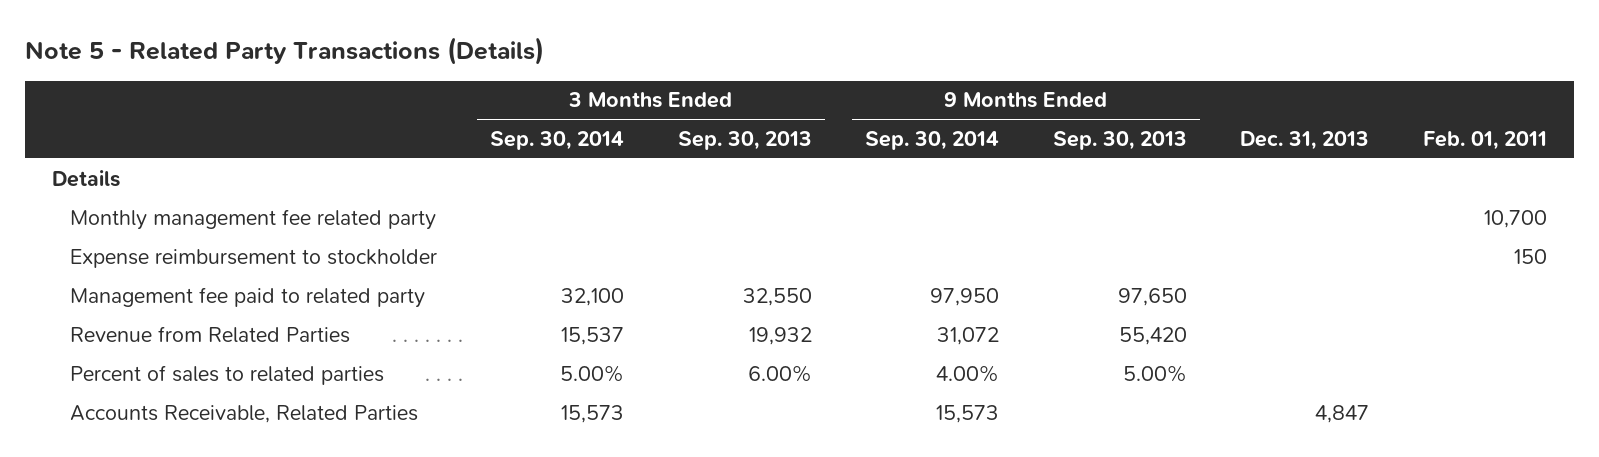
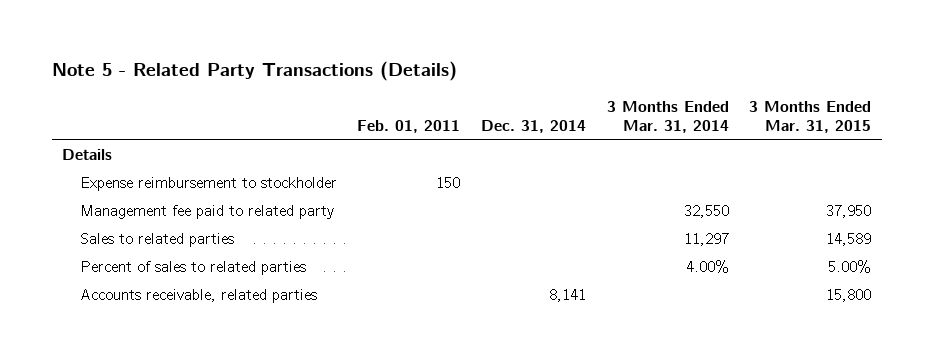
- | 3 Months Ended Sep. 30, 2014 | 3 Months Ended Sep. 30, 2013 | 9 Months Ended Sep. 30, 2014 | 9 Months Ended Sep. 30, 2013 | Dec. 31, 2013 | Feb. 01, 2011
+ | Feb. 01, 2011 | Dec. 31, 2014 | 3 Months Ended Mar. 31, 2014 | 3 Months Ended Mar. 31, 2015
- Monthly management fee related party | | | | | | 10,700
- Revenue from Related Parties | 15,537 | 19,932 | 31,072 | 55,420 | |
+ Sales to related parties | | | 11,297 | 14,589
- Accounts Receivable, Related Parties | 15,573 | | 15,573 | | 4,847 |
+ Accounts receivable, related parties | | 8,141 | | 15,800

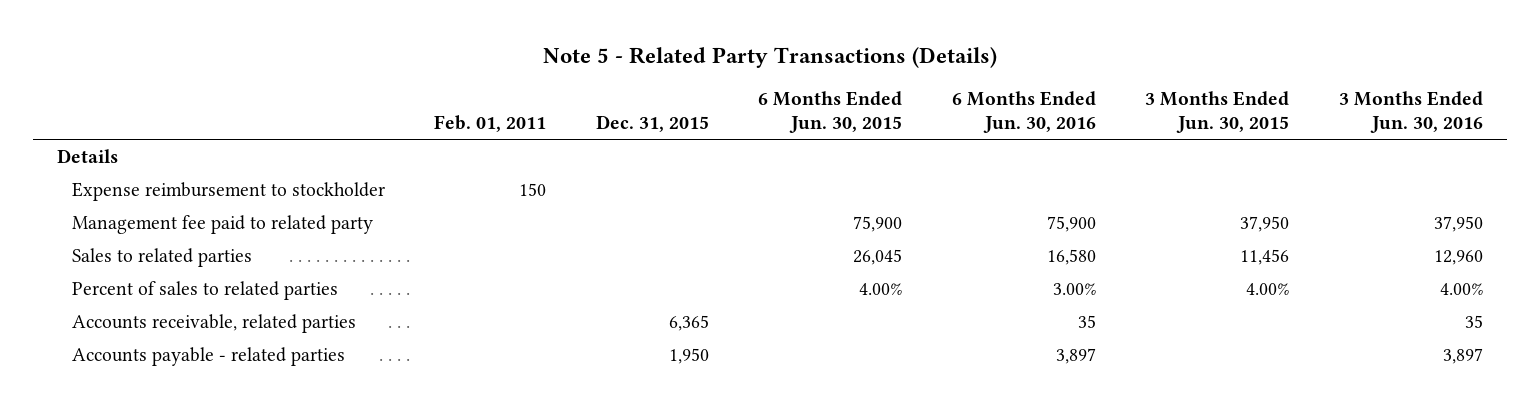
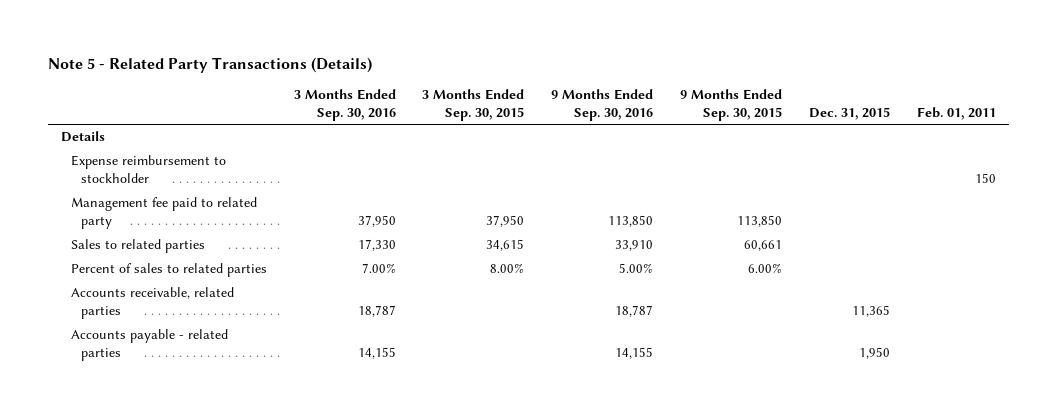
- | Feb. 01, 2011 | Dec. 31, 2015 | 6 Months Ended Jun. 30, 2015 | 6 Months Ended Jun. 30, 2016 | 3 Months Ended Jun. 30, 2015 | 3 Months Ended Jun. 30, 2016
+ | 3 Months Ended Sep. 30, 2016 | 3 Months Ended Sep. 30, 2015 | 9 Months Ended Sep. 30, 2016 | 9 Months Ended Sep. 30, 2015 | Dec. 31, 2015 | Feb. 01, 2011
- Accounts receivable, related parties | | 6,365 | | 35 | | 35
+ Accounts receivable, related parties | 18,787 | | 18,787 | | 11,365 |

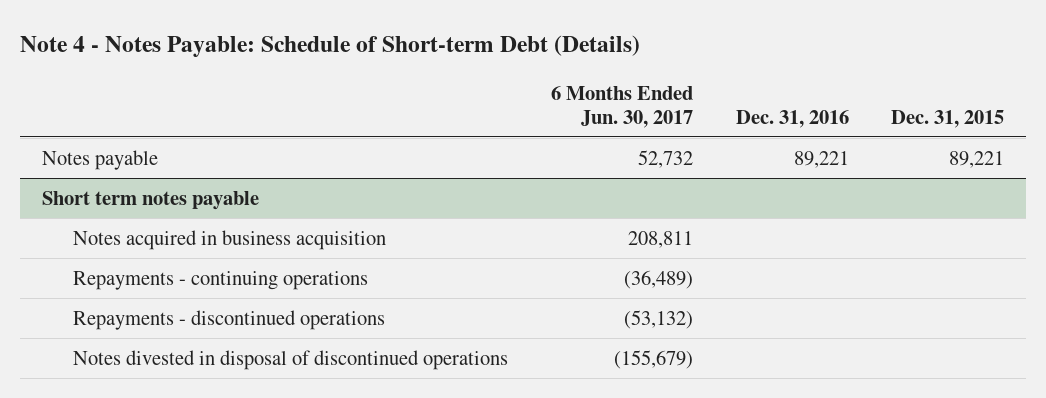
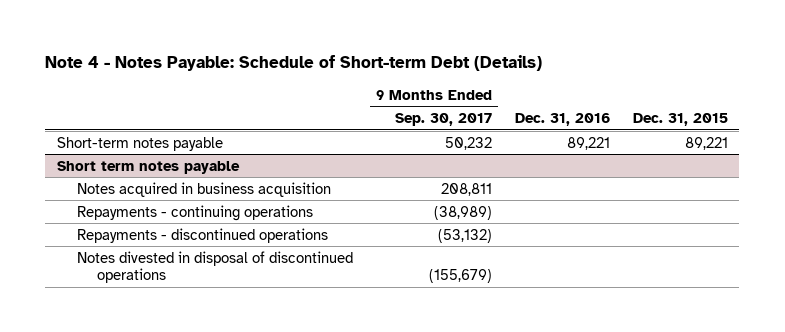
- | 6 Months Ended Jun. 30, 2017 | Dec. 31, 2016 | Dec. 31, 2015
+ | 9 Months Ended Sep. 30, 2017 | Dec. 31, 2016 | Dec. 31, 2015
- Notes payable | 52,732 | 89,221 | 89,221
+ Short-term notes payable | 50,232 | 89,221 | 89,221

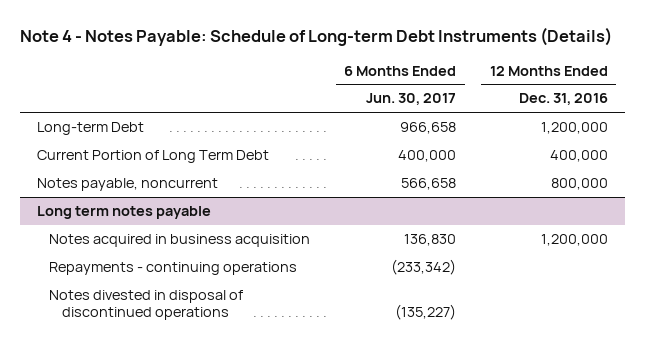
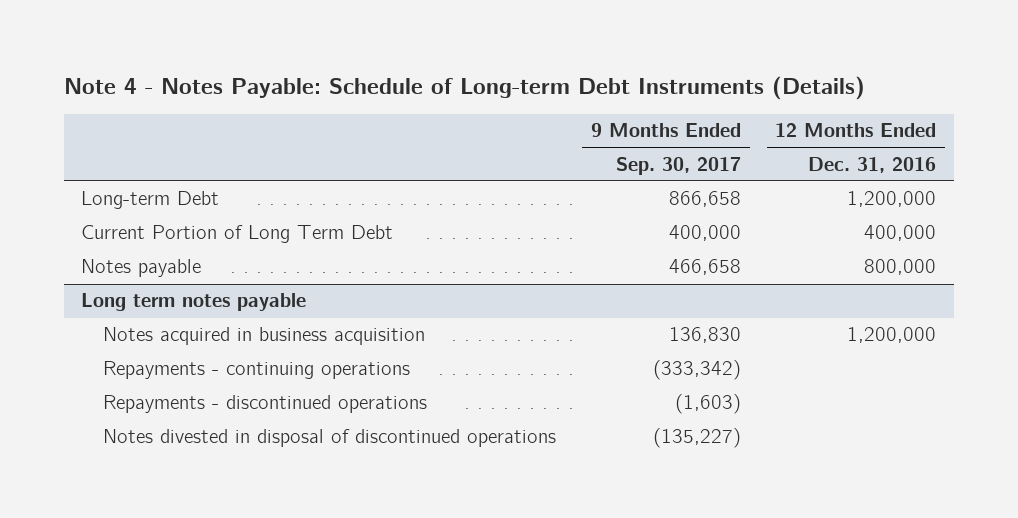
- | 6 Months Ended Jun. 30, 2017 | 12 Months Ended Dec. 31, 2016
+ | 9 Months Ended Sep. 30, 2017 | 12 Months Ended Dec. 31, 2016
- Notes payable, noncurrent | 566,658 | 800,000
+ Notes payable | 466,658 | 800,000
@ Long term notes payable
+ Repayments - discontinued operations | (1,603) |

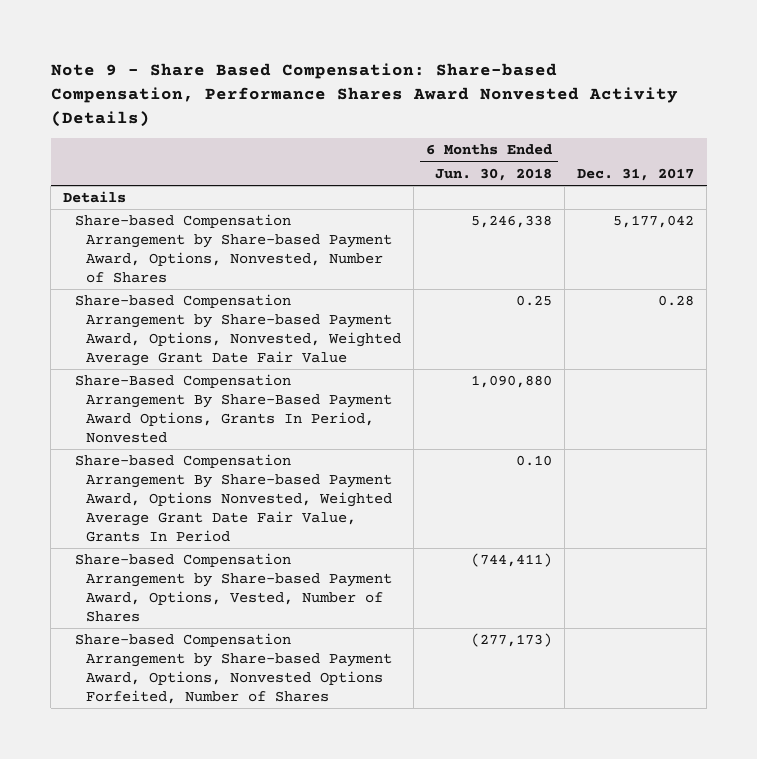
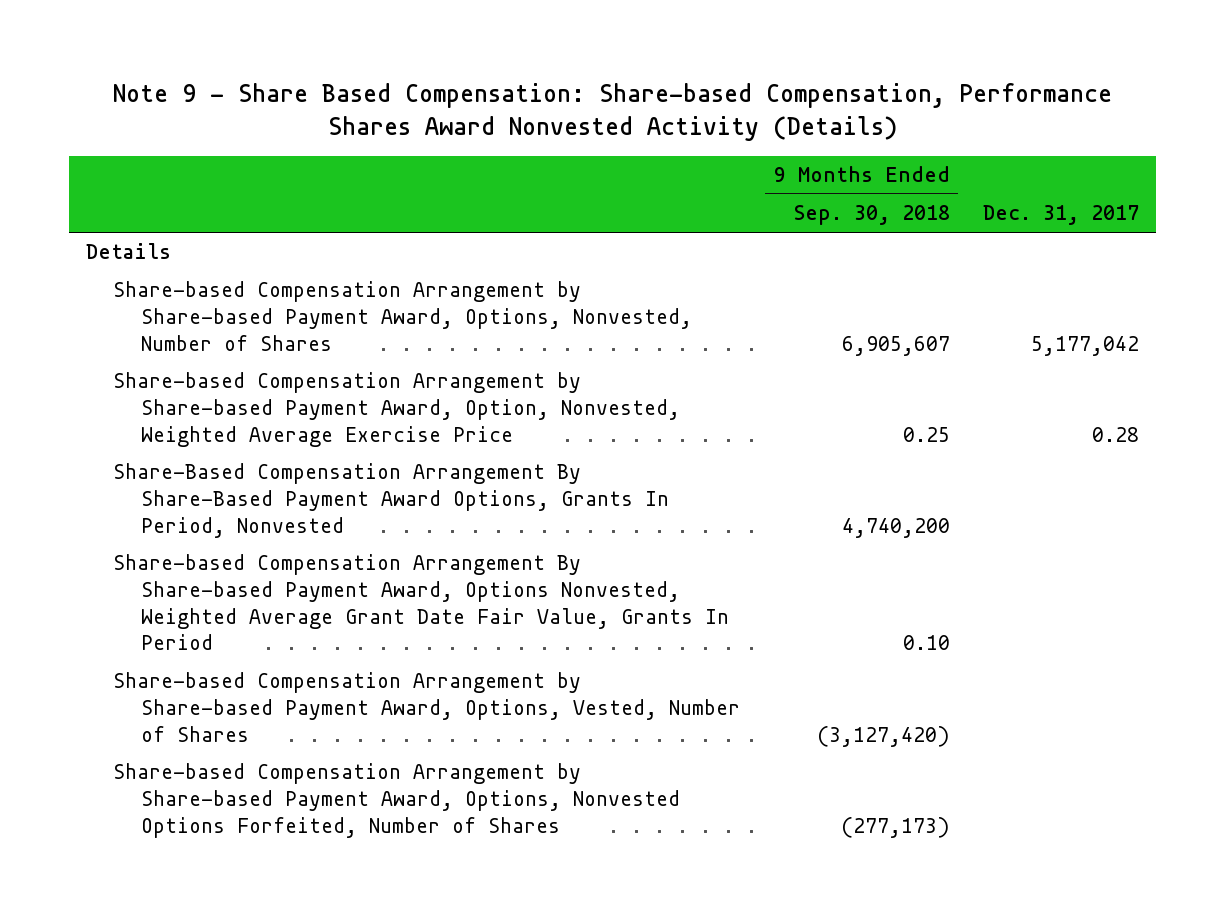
- | 6 Months Ended Jun. 30, 2018 | Dec. 31, 2017
+ | 9 Months Ended Sep. 30, 2018 | Dec. 31, 2017
- Share-based Compensation Arrangement by Share-based Payment Award, Options, Nonvested, Weighted Average Grant Date Fair Value | 0.25 | 0.28
+ Share-based Compensation Arrangement by Share-based Payment Award, Option, Nonvested, Weighted Average Exercise Price | 0.25 | 0.28

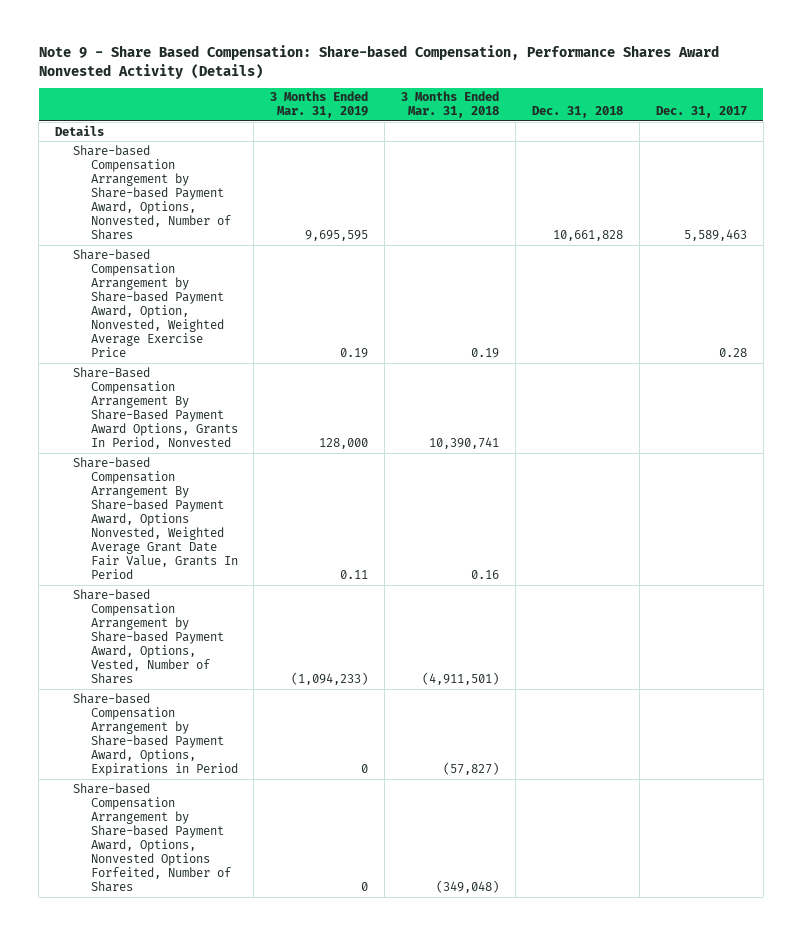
- | 9 Months Ended Sep. 30, 2018 | Dec. 31, 2017
+ | 3 Months Ended Mar. 31, 2019 | 3 Months Ended Mar. 31, 2018 | Dec. 31, 2018 | Dec. 31, 2017
- Share-based Compensation Arrangement by Share-based Payment Award, Options, Nonvested, Number of Shares | 6,905,607 | 5,177,042
+ Share-based Compensation Arrangement by Share-based Payment Award, Options, Nonvested, Number of Shares | 9,695,595 | | 10,661,828 | 5,589,463
+ Share-based Compensation Arrangement by Share-based Payment Award, Options, Expirations in Period | 0 | (57,827) | |

